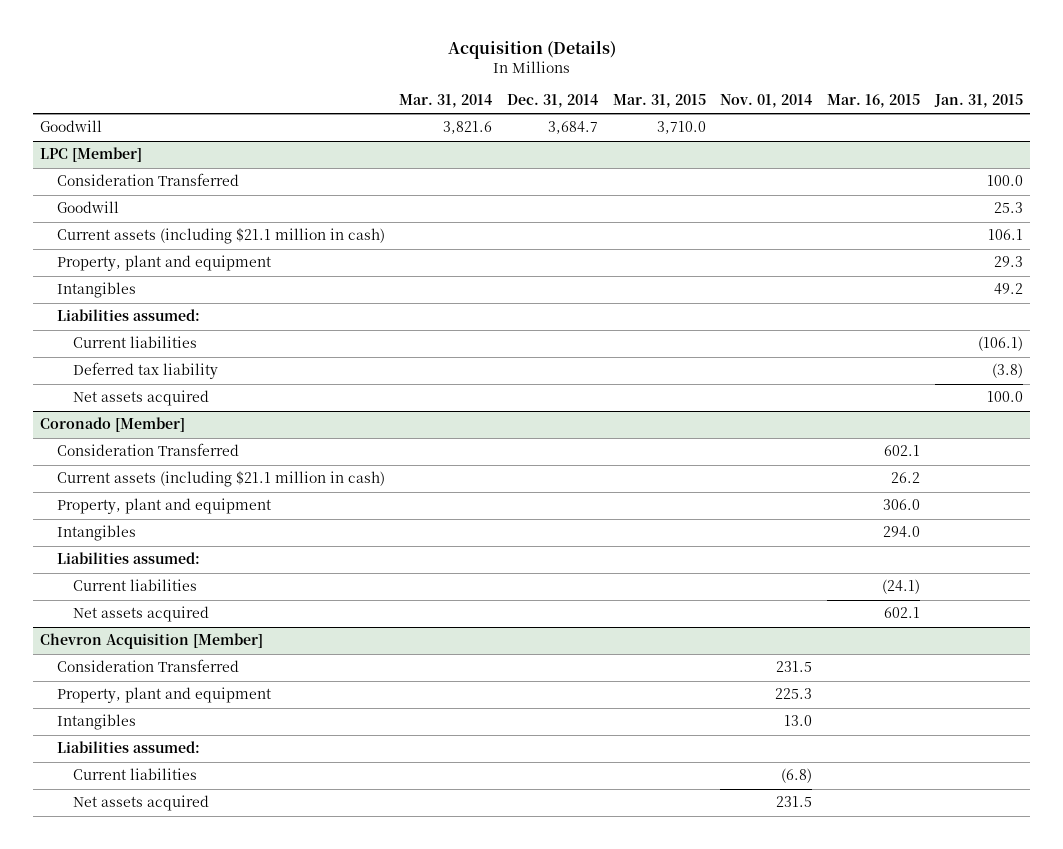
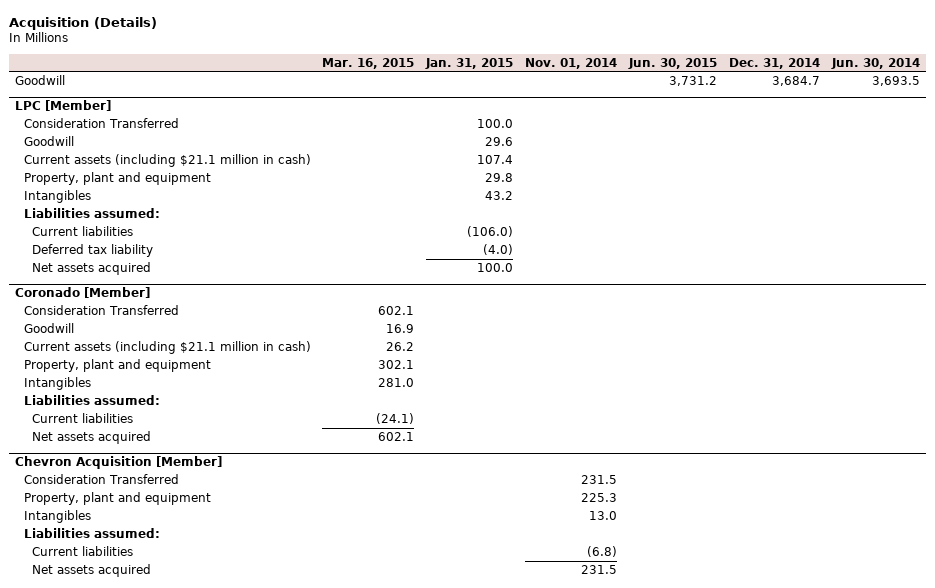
- | Mar. 31, 2014 | Dec. 31, 2014 | Mar. 31, 2015 | Nov. 01, 2014 | Mar. 16, 2015 | Jan. 31, 2015
+ | Mar. 16, 2015 | Jan. 31, 2015 | Nov. 01, 2014 | Jun. 30, 2015 | Dec. 31, 2014 | Jun. 30, 2014
@ LPC [Member]
- Goodwill | | | | | | 25.3
- Current assets (including $21.1 million in cash) | | | | | | 106.1
- Property, plant and equipment | | | | | | 29.3
- Intangibles | | | | | | 49.2
+ Goodwill | | 29.6 | | | |
+ Current assets (including $21.1 million in cash) | | 107.4 | | | |
+ Property, plant and equipment | | 29.8 | | | |
+ Intangibles | | 43.2 | | | |
- Current liabilities | | | | | | (106.1)
- Deferred tax liability | | | | | | (3.8)
+ Current liabilities | | (106.0) | | | |
+ Deferred tax liability | | (4.0) | | | |
@ Coronado [Member]
+ Goodwill | 16.9 | | | | |
- Property, plant and equipment | | | | | 306.0 |
- Intangibles | | | | | 294.0 |
+ Property, plant and equipment | 302.1 | | | | |
+ Intangibles | 281.0 | | | | |

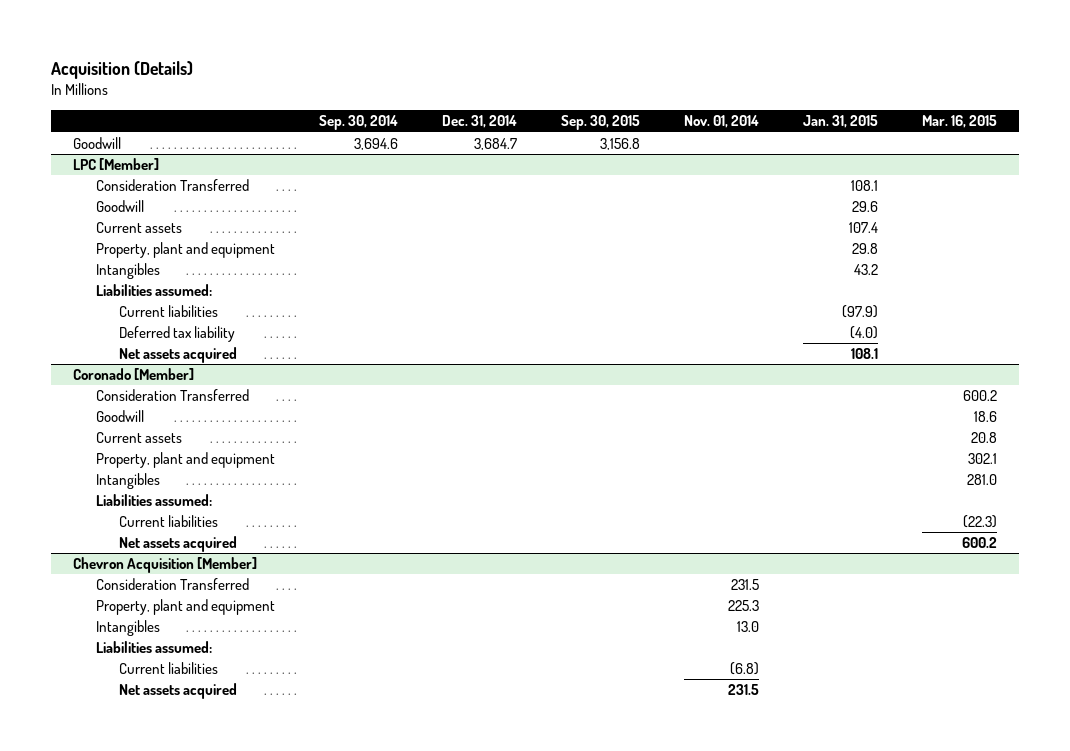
- | Mar. 16, 2015 | Jan. 31, 2015 | Nov. 01, 2014 | Jun. 30, 2015 | Dec. 31, 2014 | Jun. 30, 2014
+ | Sep. 30, 2014 | Dec. 31, 2014 | Sep. 30, 2015 | Nov. 01, 2014 | Jan. 31, 2015 | Mar. 16, 2015
@ LPC [Member]
- Consideration Transferred | | 100.0 | | | |
+ Consideration Transferred | | | | | 108.1 |
- Current assets (including $21.1 million in cash) | | 107.4 | | | |
+ Current assets | | | | | 107.4 |
- Current liabilities | | (106.0) | | | |
+ Current liabilities | | | | | (97.9) |
- Net assets acquired | | 100.0 | | | |
+ Net assets acquired | | | | | 108.1 |
@ Coronado [Member]
- Consideration Transferred | 602.1 | | | | |
- Goodwill | 16.9 | | | | |
- Current assets (including $21.1 million in cash) | 26.2 | | | | |
+ Consideration Transferred | | | | | | 600.2
+ Goodwill | | | | | | 18.6
+ Current assets | | | | | | 20.8
- Current liabilities | (24.1) | | | | |
- Net assets acquired | 602.1 | | | | |
+ Current liabilities | | | | | | (22.3)
+ Net assets acquired | | | | | | 600.2

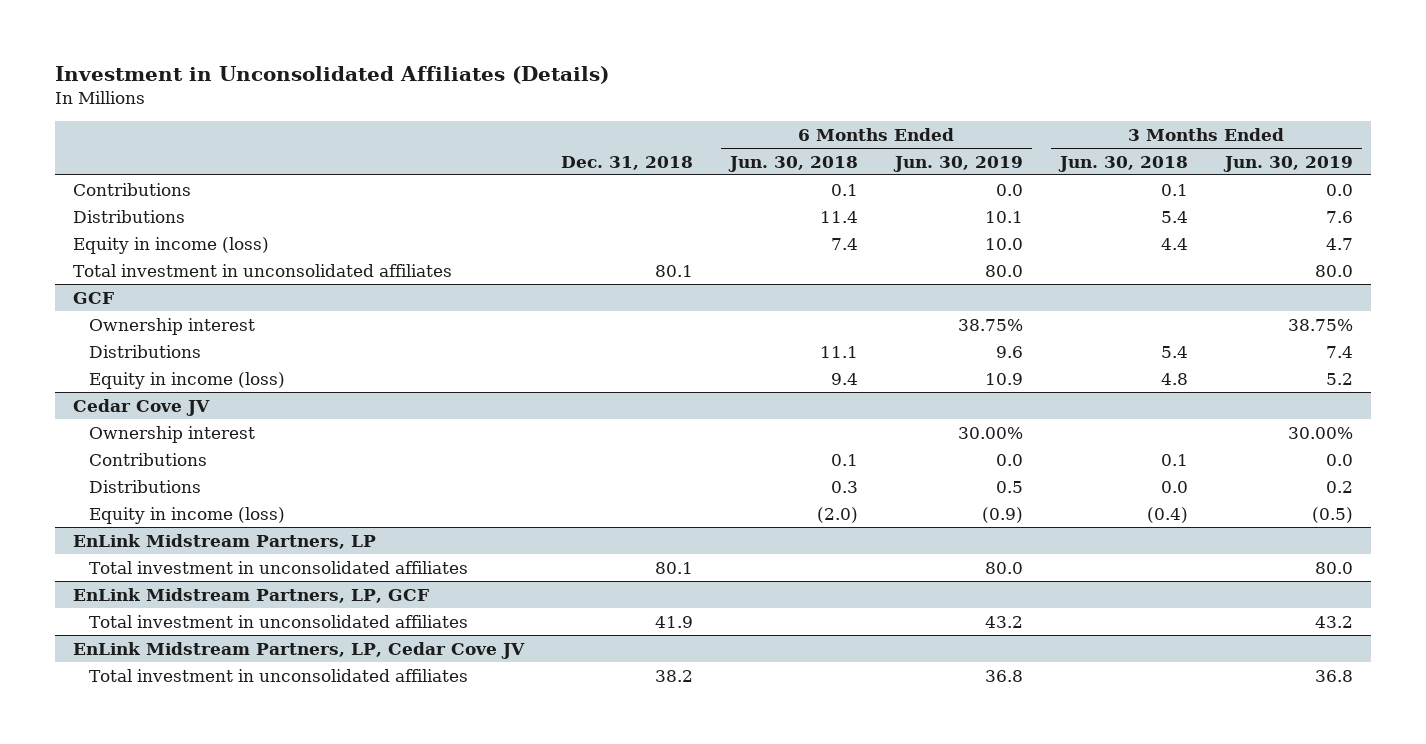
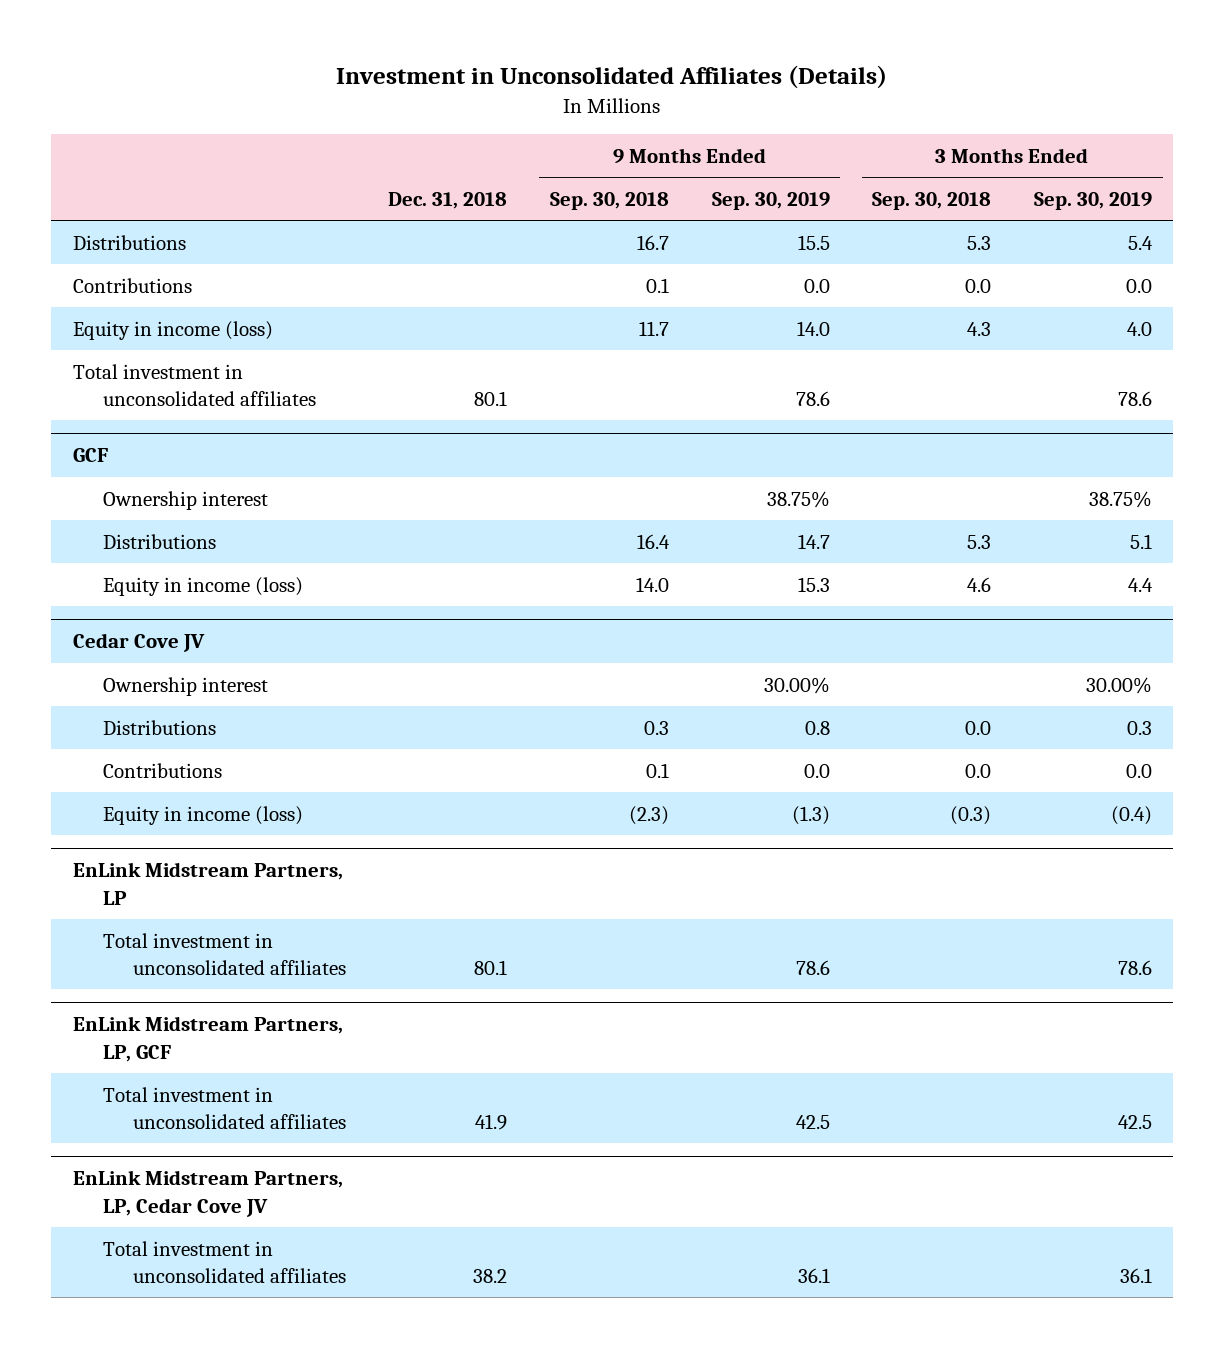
- | Dec. 31, 2018 | 6 Months Ended Jun. 30, 2018 | 6 Months Ended Jun. 30, 2019 | 3 Months Ended Jun. 30, 2018 | 3 Months Ended Jun. 30, 2019
+ | Dec. 31, 2018 | 9 Months Ended Sep. 30, 2018 | 9 Months Ended Sep. 30, 2019 | 3 Months Ended Sep. 30, 2018 | 3 Months Ended Sep. 30, 2019
moved down: Contributions | | 0.1 | 0.0 | 0.0 | 0.0
@ Cedar Cove JV
moved down: Contributions | | 0.1 | 0.0 | 0.0 | 0.0

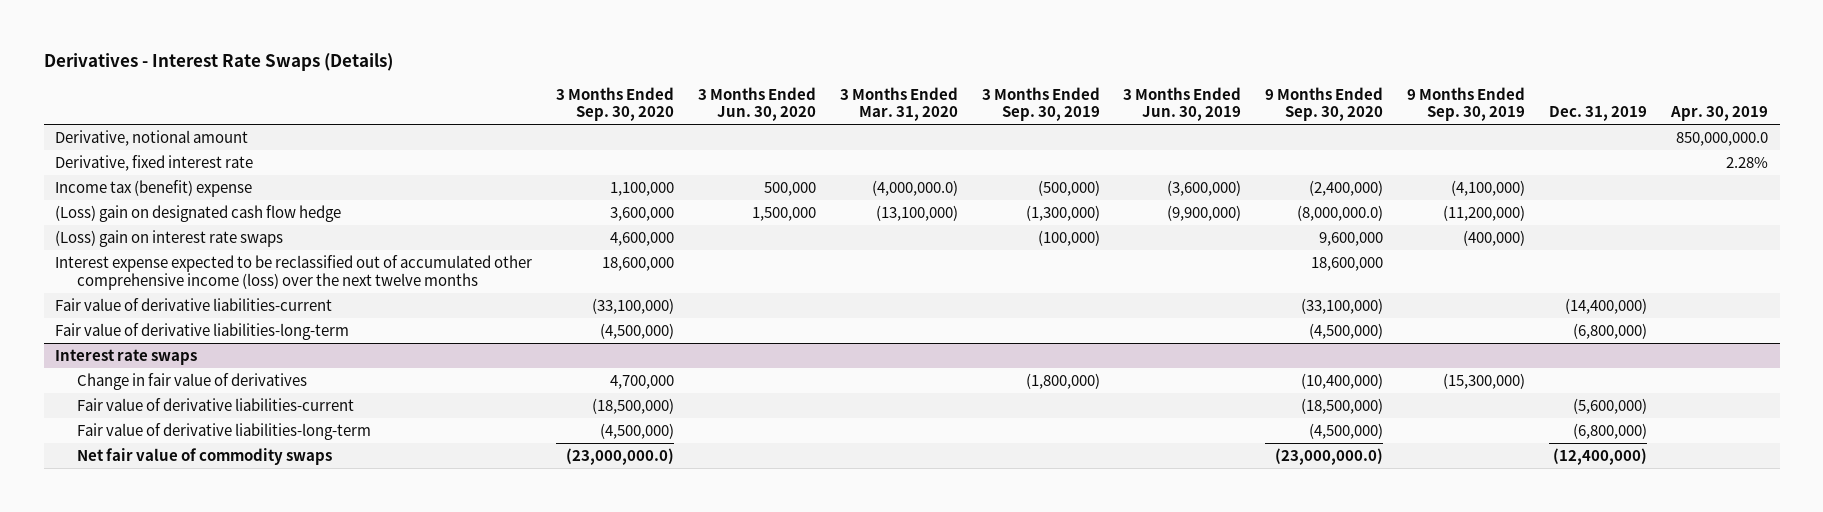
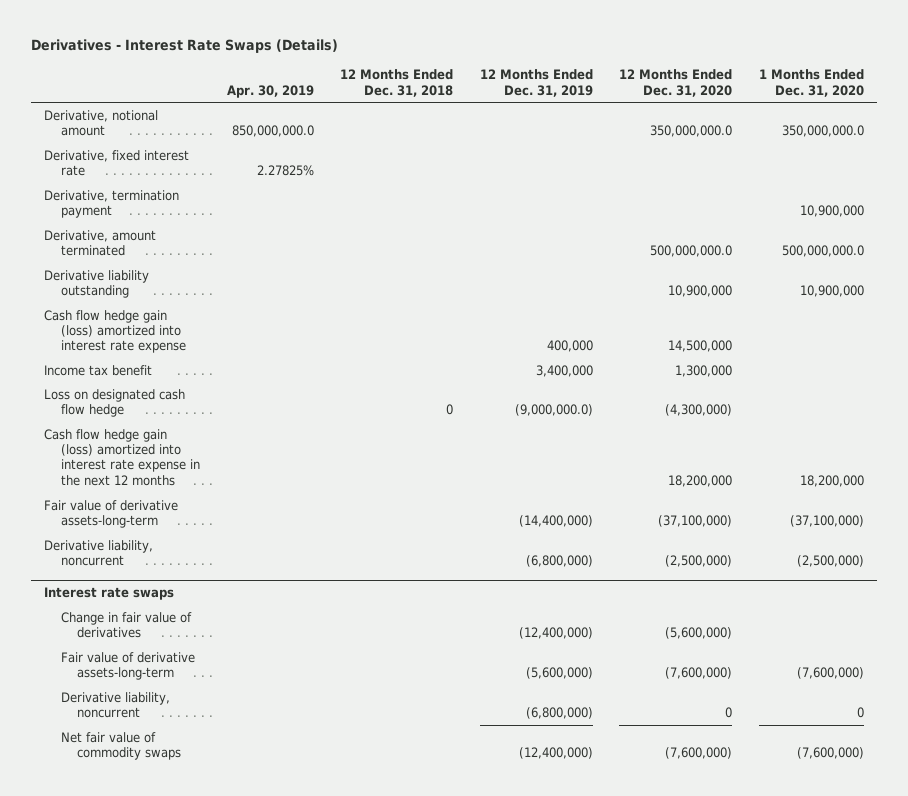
- | 3 Months Ended Sep. 30, 2020 | 3 Months Ended Jun. 30, 2020 | 3 Months Ended Mar. 31, 2020 | 3 Months Ended Sep. 30, 2019 | 3 Months Ended Jun. 30, 2019 | 9 Months Ended Sep. 30, 2020 | 9 Months Ended Sep. 30, 2019 | Dec. 31, 2019 | Apr. 30, 2019
+ | Apr. 30, 2019 | 12 Months Ended Dec. 31, 2018 | 12 Months Ended Dec. 31, 2019 | 12 Months Ended Dec. 31, 2020 | 1 Months Ended Dec. 31, 2020
- Derivative, fixed interest rate | | | | | | | | | 2.28%
- Income tax (benefit) expense | 1,100,000 | 500,000 | (4,000,000.0) | (500,000) | (3,600,000) | (2,400,000) | (4,100,000) | |
- (Loss) gain on designated cash flow hedge | 3,600,000 | 1,500,000 | (13,100,000) | (1,300,000) | (9,900,000) | (8,000,000.0) | (11,200,000) | |
- (Loss) gain on interest rate swaps | 4,600,000 | | | (100,000) | | 9,600,000 | (400,000) | |
- Interest expense expected to be reclassified out of accumulated other comprehensive income (loss) over the next twelve months | 18,600,000 | | | | | 18,600,000 | | |
- Fair value of derivative liabilities-current | (33,100,000) | | | | | (33,100,000) | | (14,400,000) |
- Fair value of derivative liabilities-long-term | (4,500,000) | | | | | (4,500,000) | | (6,800,000) |
+ Derivative, fixed interest rate | 2.27825% | | | |
+ Derivative, termination payment | | | | | 10,900,000
+ Derivative, amount terminated | | | | 500,000,000.0 | 500,000,000.0
+ Derivative liability outstanding | | | | 10,900,000 | 10,900,000
+ Cash flow hedge gain (loss) amortized into interest rate expense | | | 400,000 | 14,500,000 |
+ Income tax benefit | | | 3,400,000 | 1,300,000 |
+ Loss on designated cash flow hedge | | 0 | (9,000,000.0) | (4,300,000) |
+ Cash flow hedge gain (loss) amortized into interest rate expense in the next 12 months | | | | 18,200,000 | 18,200,000
+ Fair value of derivative assets-long-term | | | (14,400,000) | (37,100,000) | (37,100,000)
+ Derivative liability, noncurrent | | | (6,800,000) | (2,500,000) | (2,500,000)
@ Interest rate swaps
- Fair value of derivative liabilities-current | (18,500,000) | | | | | (18,500,000) | | (5,600,000) |
- Fair value of derivative liabilities-long-term | (4,500,000) | | | | | (4,500,000) | | (6,800,000) |
+ Fair value of derivative assets-long-term | | | (5,600,000) | (7,600,000) | (7,600,000)
+ Derivative liability, noncurrent | | | (6,800,000) | 0 | 0

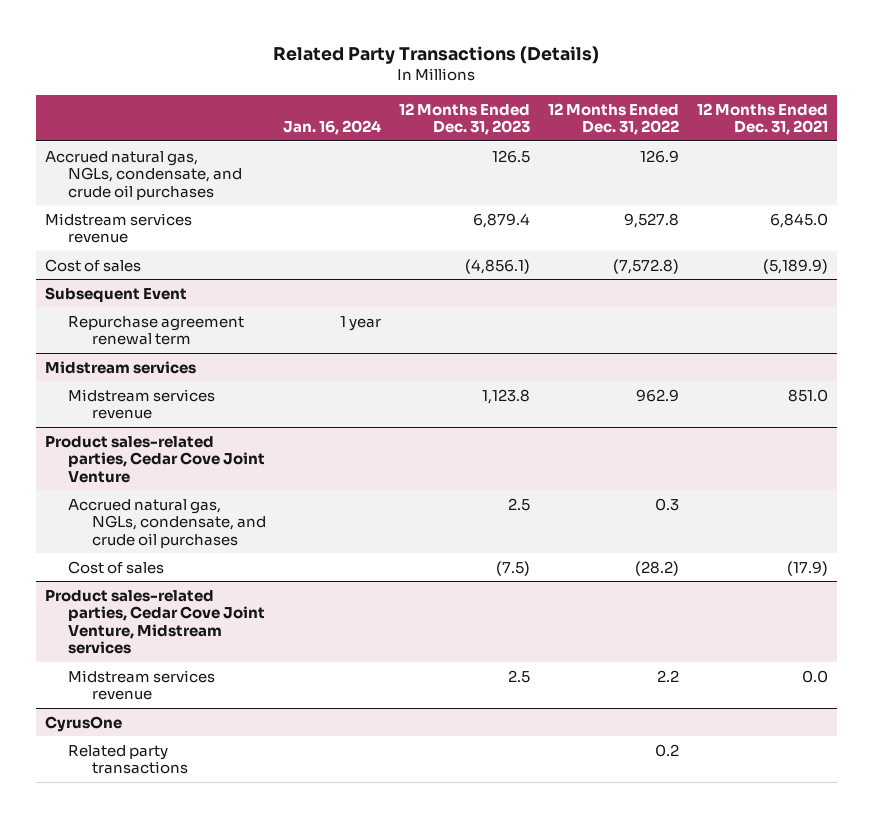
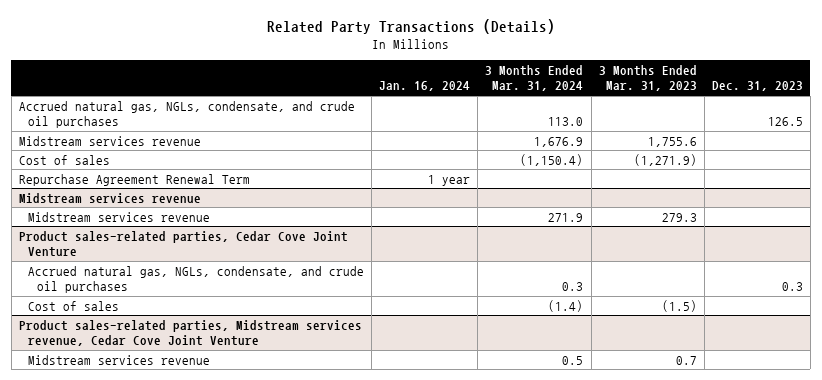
- | Jan. 16, 2024 | 12 Months Ended Dec. 31, 2023 | 12 Months Ended Dec. 31, 2022 | 12 Months Ended Dec. 31, 2021
+ | Jan. 16, 2024 | 3 Months Ended Mar. 31, 2024 | 3 Months Ended Mar. 31, 2023 | Dec. 31, 2023
- Subsequent Event
- Repurchase agreement renewal term | 1 year | | |
- Midstream services
+ Repurchase Agreement Renewal Term | 1 year | | |
+ Midstream services revenue
- Product sales-related parties, Cedar Cove Joint Venture, Midstream services
+ Product sales-related parties, Midstream services revenue, Cedar Cove Joint Venture
- CyrusOne
- Related party transactions | | | 0.2 |

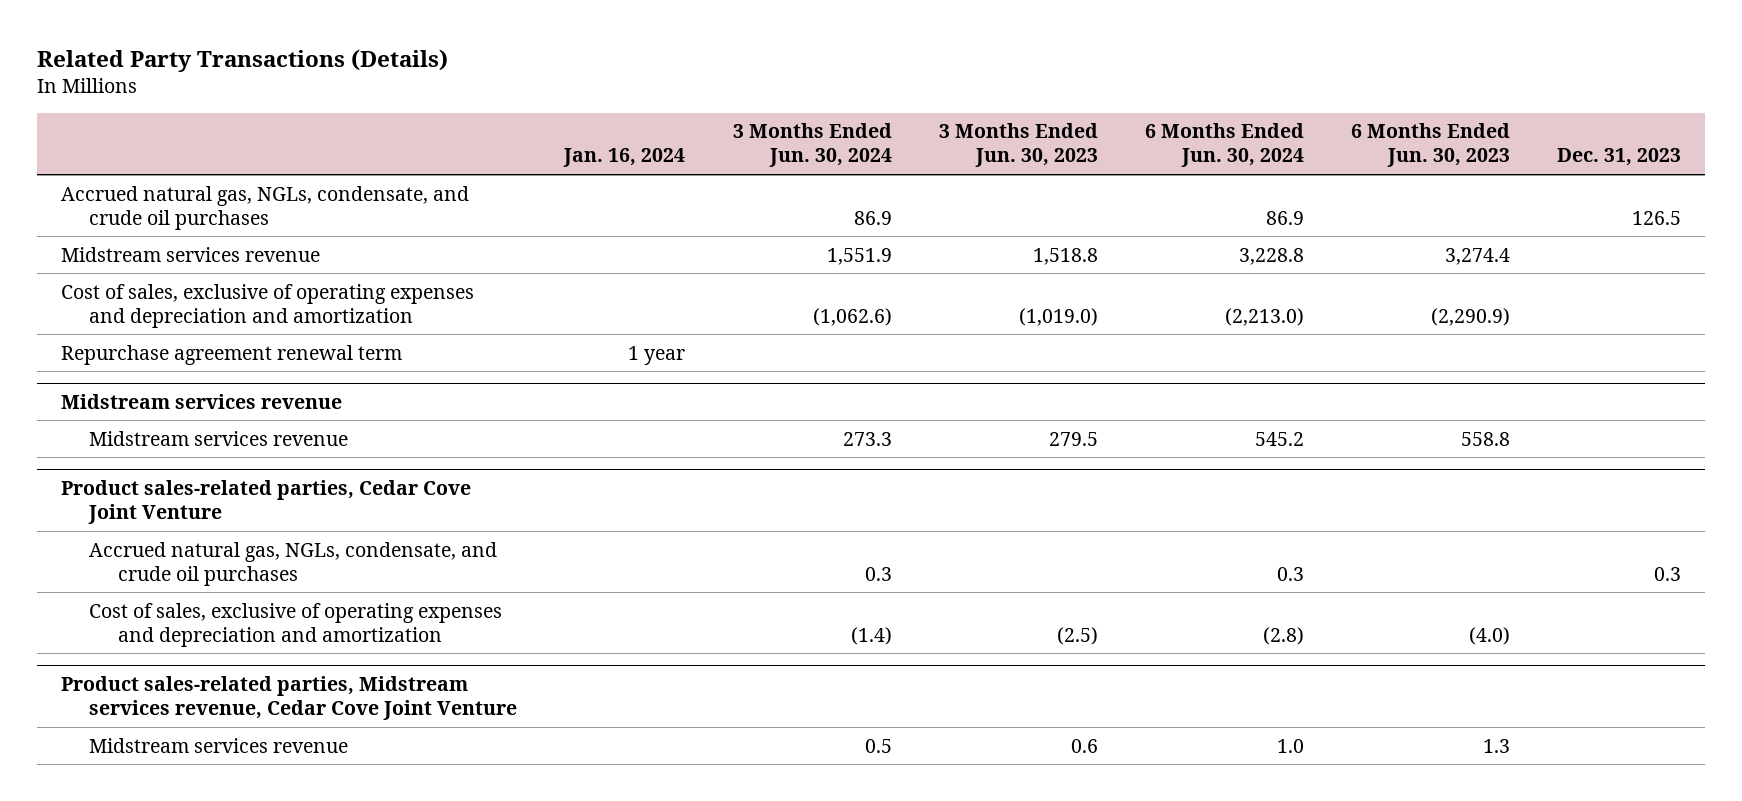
- | Jan. 16, 2024 | 3 Months Ended Mar. 31, 2024 | 3 Months Ended Mar. 31, 2023 | Dec. 31, 2023
+ | Jan. 16, 2024 | 3 Months Ended Jun. 30, 2024 | 3 Months Ended Jun. 30, 2023 | 6 Months Ended Jun. 30, 2024 | 6 Months Ended Jun. 30, 2023 | Dec. 31, 2023
- Cost of sales | | (1,150.4) | (1,271.9) |
- Repurchase Agreement Renewal Term | 1 year | | |
+ Cost of sales, exclusive of operating expenses and depreciation and amortization | | (1,062.6) | (1,019.0) | (2,213.0) | (2,290.9) |
+ Repurchase agreement renewal term | 1 year | | | | |
@ Product sales-related parties, Cedar Cove Joint Venture
- Cost of sales | | (1.4) | (1.5) |
+ Cost of sales, exclusive of operating expenses and depreciation and amortization | | (1.4) | (2.5) | (2.8) | (4.0) |

